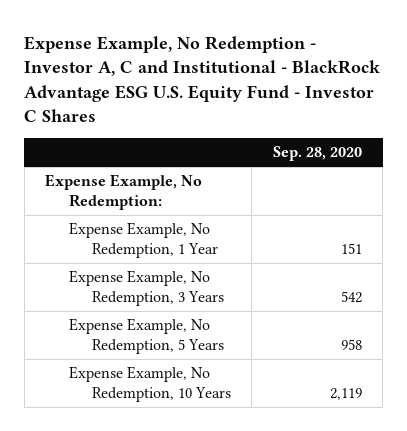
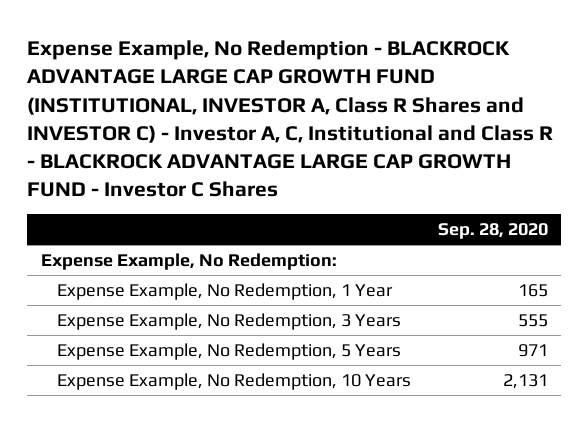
- Expense Example, No Redemption - Investor A, C and Institutional - BlackRock Advantage ESG U.S. Equity Fund - Investor C Shares
+ Expense Example, No Redemption - BLACKROCK ADVANTAGE LARGE CAP GROWTH FUND (INSTITUTIONAL, INVESTOR A, Class R Shares and INVESTOR C) - Investor A, C, Institutional and Class R - BLACKROCK ADVANTAGE LARGE CAP GROWTH FUND - Investor C Shares
- Expense Example, No Redemption, 1 Year | 151
- Expense Example, No Redemption, 3 Years | 542
- Expense Example, No Redemption, 5 Years | 958
- Expense Example, No Redemption, 10 Years | 2,119
+ Expense Example, No Redemption, 1 Year | 165
+ Expense Example, No Redemption, 3 Years | 555
+ Expense Example, No Redemption, 5 Years | 971
+ Expense Example, No Redemption, 10 Years | 2,131

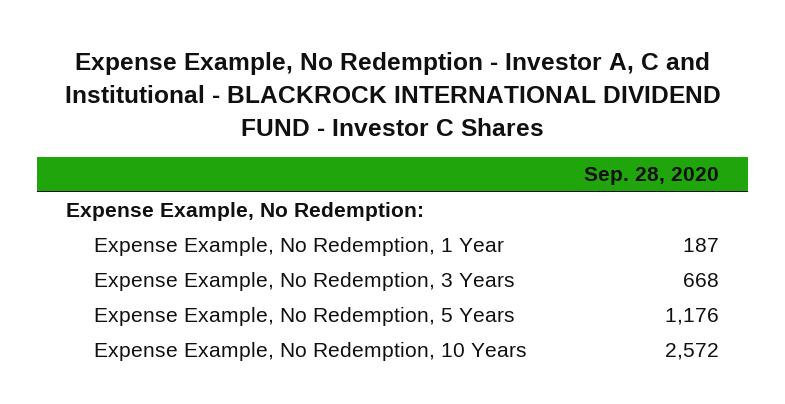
- Expense Example, No Redemption - BLACKROCK ADVANTAGE LARGE CAP GROWTH FUND (INSTITUTIONAL, INVESTOR A, Class R Shares and INVESTOR C) - Investor A, C, Institutional and Class R - BLACKROCK ADVANTAGE LARGE CAP GROWTH FUND - Investor C Shares
+ Expense Example, No Redemption - Investor A, C and Institutional - BLACKROCK INTERNATIONAL DIVIDEND FUND - Investor C Shares
- Expense Example, No Redemption, 1 Year | 165
- Expense Example, No Redemption, 3 Years | 555
- Expense Example, No Redemption, 5 Years | 971
- Expense Example, No Redemption, 10 Years | 2,131
+ Expense Example, No Redemption, 1 Year | 187
+ Expense Example, No Redemption, 3 Years | 668
+ Expense Example, No Redemption, 5 Years | 1,176
+ Expense Example, No Redemption, 10 Years | 2,572

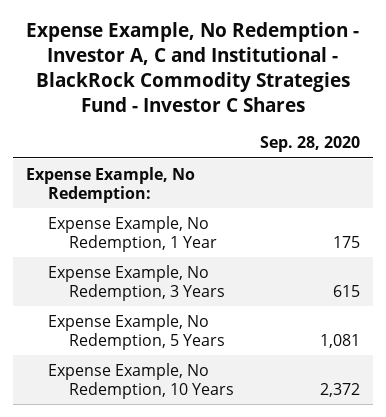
- Expense Example, No Redemption - Investor A, C and Institutional - BLACKROCK INTERNATIONAL DIVIDEND FUND - Investor C Shares
+ Expense Example, No Redemption - Investor A, C and Institutional - BlackRock Commodity Strategies Fund - Investor C Shares
- Expense Example, No Redemption, 1 Year | 187
- Expense Example, No Redemption, 3 Years | 668
- Expense Example, No Redemption, 5 Years | 1,176
- Expense Example, No Redemption, 10 Years | 2,572
+ Expense Example, No Redemption, 1 Year | 175
+ Expense Example, No Redemption, 3 Years | 615
+ Expense Example, No Redemption, 5 Years | 1,081
+ Expense Example, No Redemption, 10 Years | 2,372

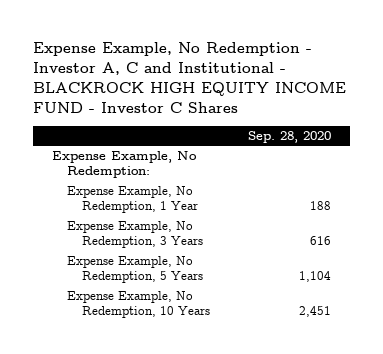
- Expense Example, No Redemption - Investor A, C and Institutional - BlackRock Commodity Strategies Fund - Investor C Shares
+ Expense Example, No Redemption - Investor A, C and Institutional - BLACKROCK HIGH EQUITY INCOME FUND - Investor C Shares
- Expense Example, No Redemption, 1 Year | 175
- Expense Example, No Redemption, 3 Years | 615
- Expense Example, No Redemption, 5 Years | 1,081
- Expense Example, No Redemption, 10 Years | 2,372
+ Expense Example, No Redemption, 1 Year | 188
+ Expense Example, No Redemption, 3 Years | 616
+ Expense Example, No Redemption, 5 Years | 1,104
+ Expense Example, No Redemption, 10 Years | 2,451

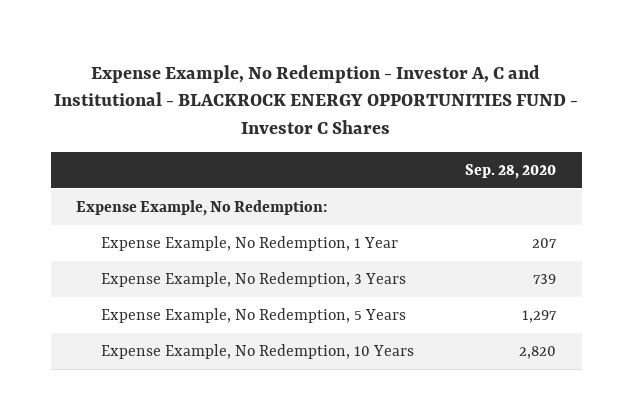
- Expense Example, No Redemption - Investor A, C and Institutional - BLACKROCK HIGH EQUITY INCOME FUND - Investor C Shares
+ Expense Example, No Redemption - Investor A, C and Institutional - BLACKROCK ENERGY OPPORTUNITIES FUND - Investor C Shares
- Expense Example, No Redemption, 1 Year | 188
- Expense Example, No Redemption, 3 Years | 616
- Expense Example, No Redemption, 5 Years | 1,104
- Expense Example, No Redemption, 10 Years | 2,451
+ Expense Example, No Redemption, 1 Year | 207
+ Expense Example, No Redemption, 3 Years | 739
+ Expense Example, No Redemption, 5 Years | 1,297
+ Expense Example, No Redemption, 10 Years | 2,820

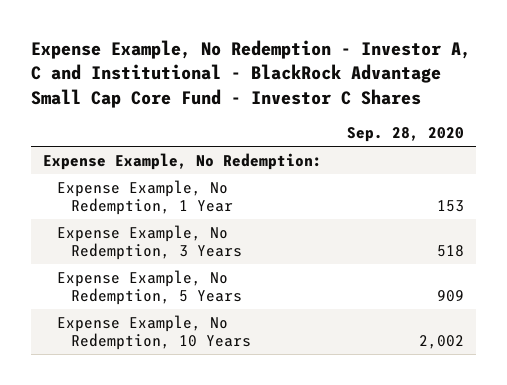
- Expense Example, No Redemption - Investor A, C and Institutional - BLACKROCK ENERGY OPPORTUNITIES FUND - Investor C Shares
+ Expense Example, No Redemption - Investor A, C and Institutional - BlackRock Advantage Small Cap Core Fund - Investor C Shares
- Expense Example, No Redemption, 1 Year | 207
- Expense Example, No Redemption, 3 Years | 739
- Expense Example, No Redemption, 5 Years | 1,297
- Expense Example, No Redemption, 10 Years | 2,820
+ Expense Example, No Redemption, 1 Year | 153
+ Expense Example, No Redemption, 3 Years | 518
+ Expense Example, No Redemption, 5 Years | 909
+ Expense Example, No Redemption, 10 Years | 2,002

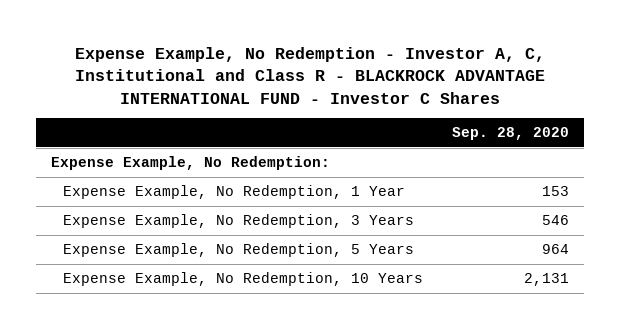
- Expense Example, No Redemption - Investor A, C and Institutional - BlackRock Advantage Small Cap Core Fund - Investor C Shares
+ Expense Example, No Redemption - Investor A, C, Institutional and Class R - BLACKROCK ADVANTAGE INTERNATIONAL FUND - Investor C Shares
- Expense Example, No Redemption, 3 Years | 518
- Expense Example, No Redemption, 5 Years | 909
- Expense Example, No Redemption, 10 Years | 2,002
+ Expense Example, No Redemption, 3 Years | 546
+ Expense Example, No Redemption, 5 Years | 964
+ Expense Example, No Redemption, 10 Years | 2,131

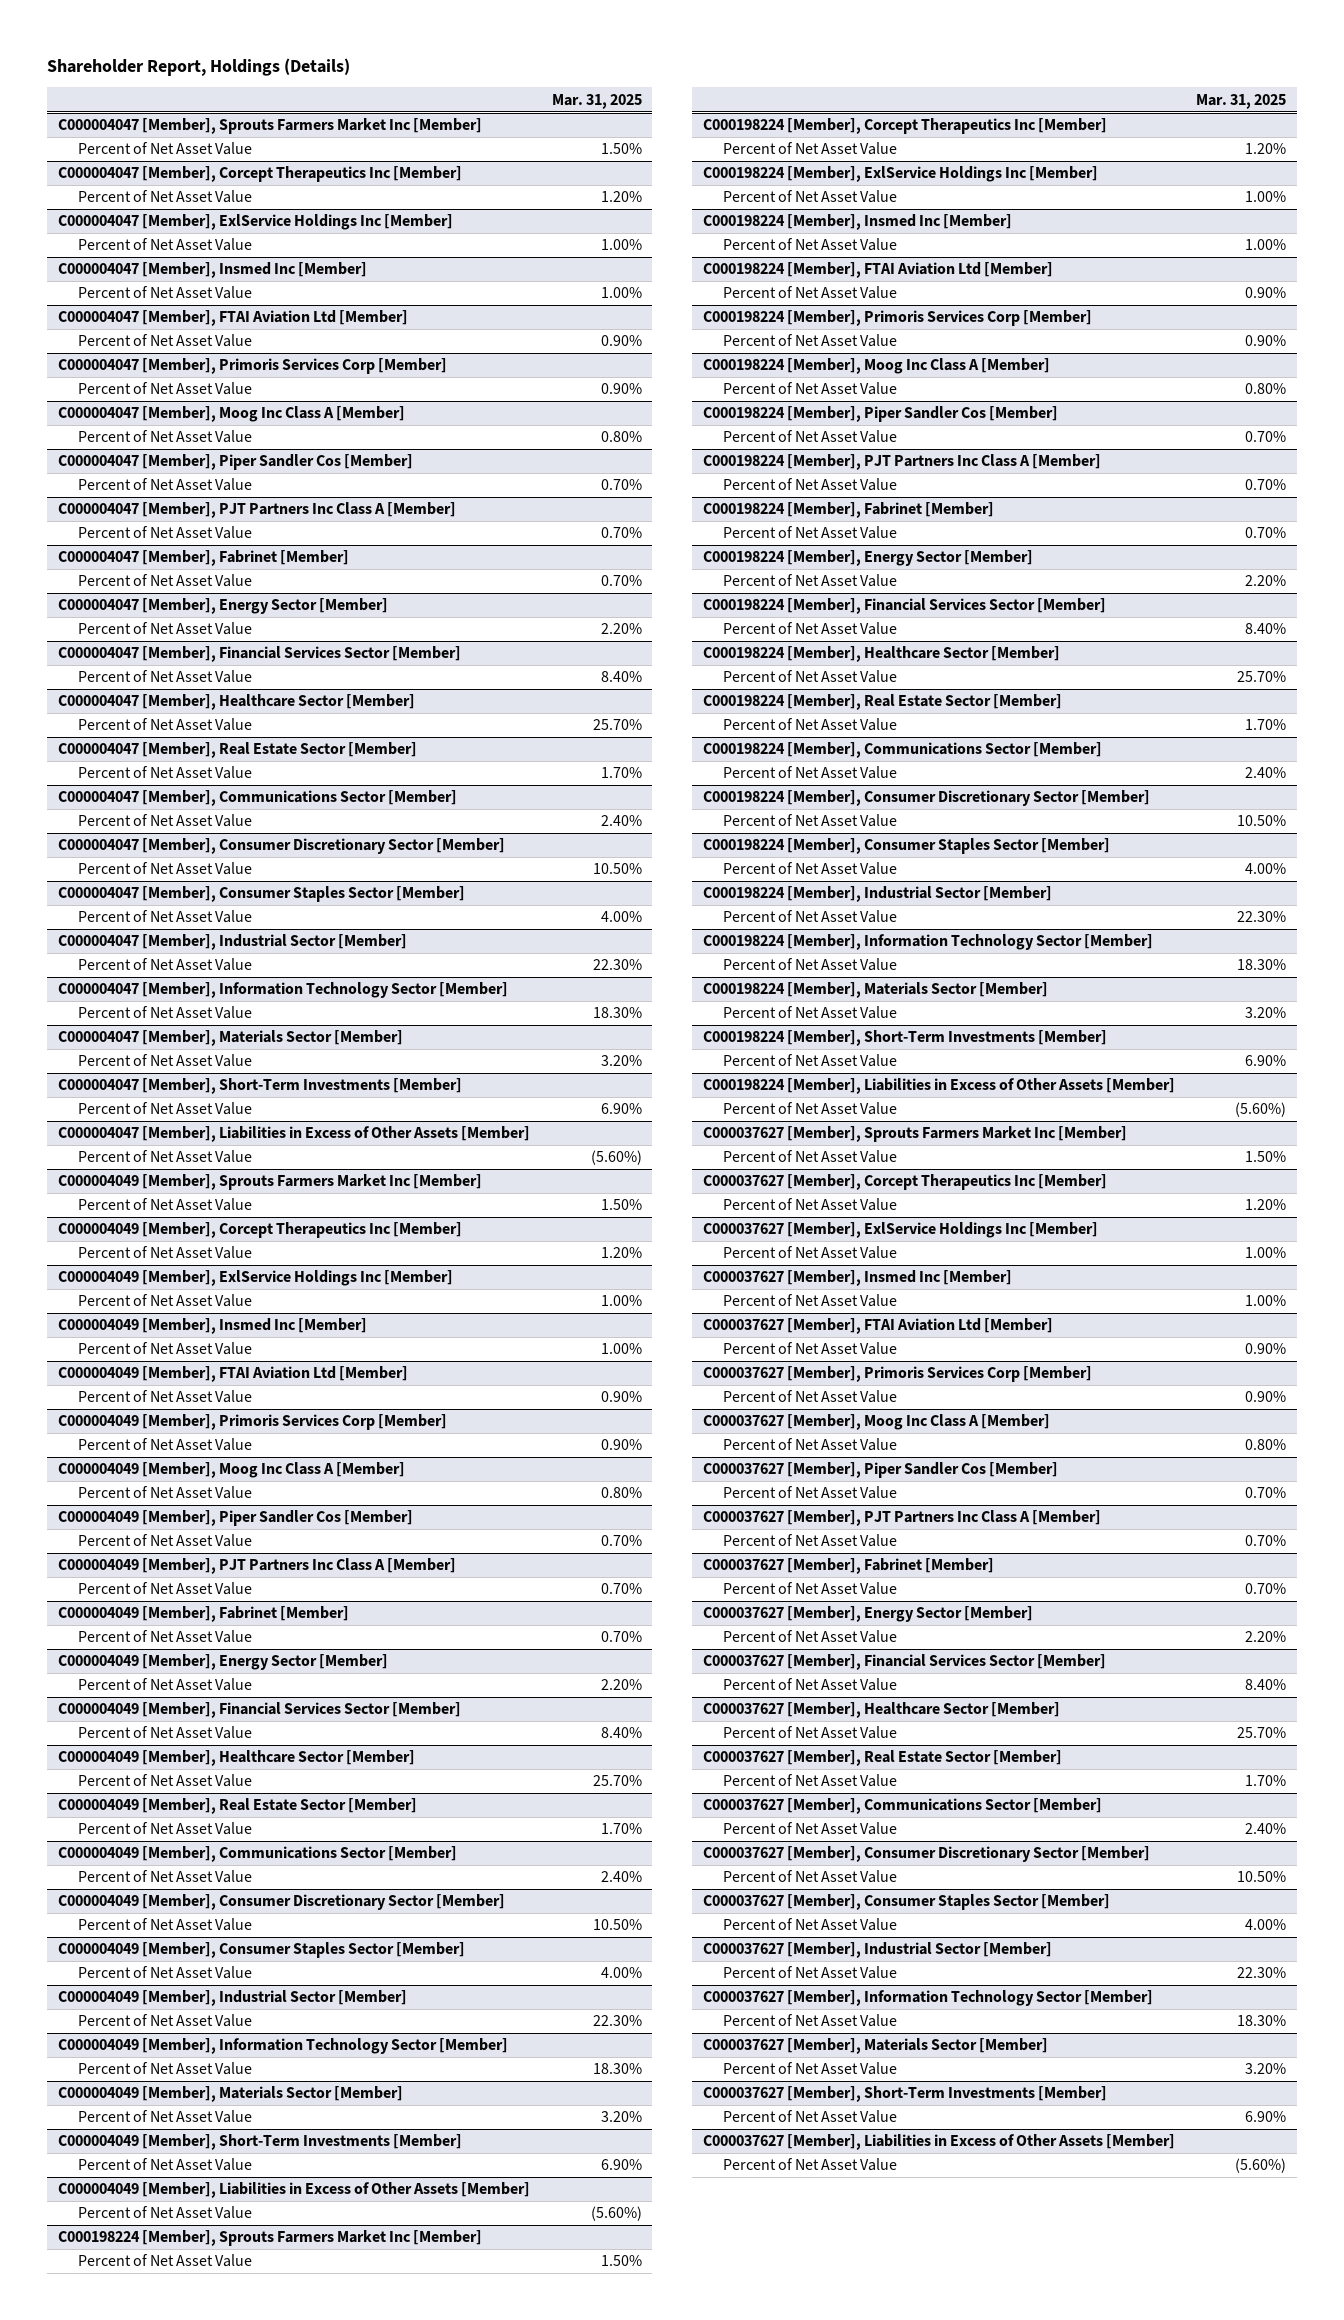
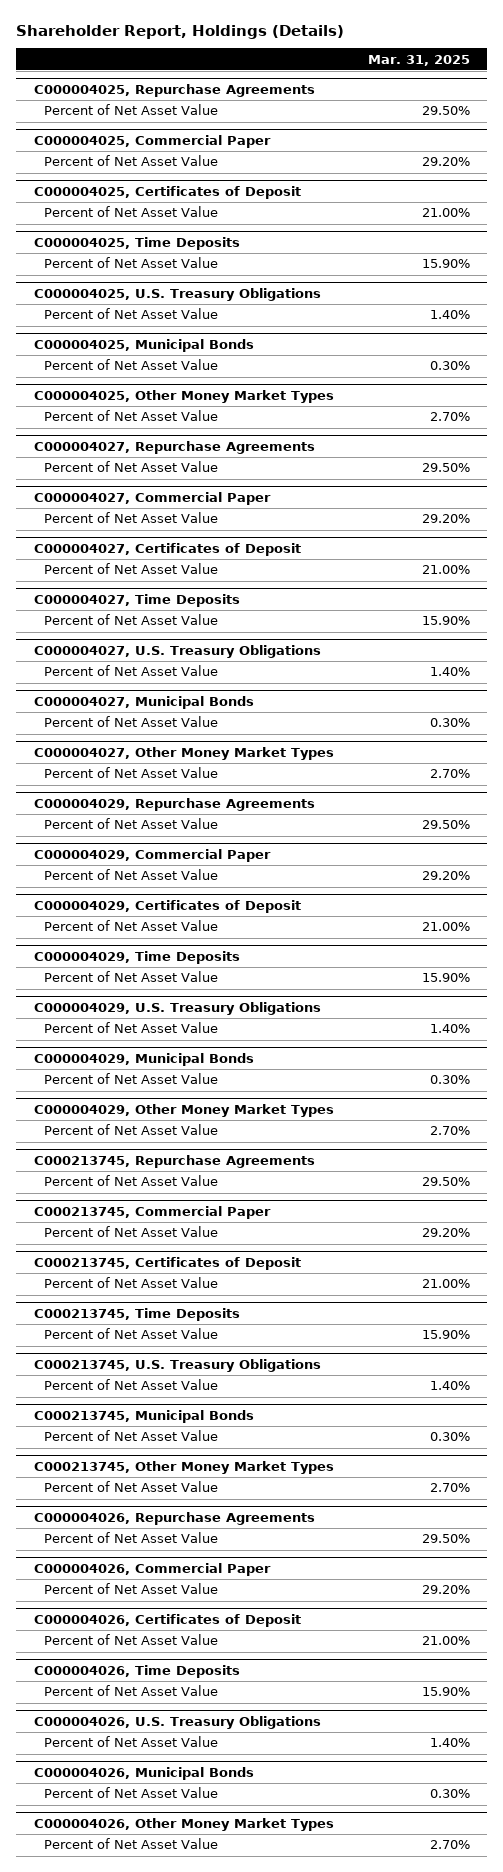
- C000004047 [Member], Sprouts Farmers Market Inc [Member]
- Percent of Net Asset Value | 1.50%
- C000004047 [Member], Corcept Therapeutics Inc [Member]
- Percent of Net Asset Value | 1.20%
- C000004047 [Member], ExlService Holdings Inc [Member]
- Percent of Net Asset Value | 1.00%
- C000004047 [Member], Insmed Inc [Member]
- Percent of Net Asset Value | 1.00%
- C000004047 [Member], FTAI Aviation Ltd [Member]
- Percent of Net Asset Value | 0.90%
- C000004047 [Member], Primoris Services Corp [Member]
- Percent of Net Asset Value | 0.90%
- C000004047 [Member], Moog Inc Class A [Member]
- Percent of Net Asset Value | 0.80%
- C000004047 [Member], Piper Sandler Cos [Member]
- Percent of Net Asset Value | 0.70%
- C000004047 [Member], PJT Partners Inc Class A [Member]
- Percent of Net Asset Value | 0.70%
- C000004047 [Member], Fabrinet [Member]
- Percent of Net Asset Value | 0.70%
- C000004047 [Member], Energy Sector [Member]
- Percent of Net Asset Value | 2.20%
- C000004047 [Member], Financial Services Sector [Member]
- Percent of Net Asset Value | 8.40%
- C000004047 [Member], Healthcare Sector [Member]
- Percent of Net Asset Value | 25.70%
- C000004047 [Member], Real Estate Sector [Member]
- Percent of Net Asset Value | 1.70%
- C000004047 [Member], Communications Sector [Member]
- Percent of Net Asset Value | 2.40%
- C000004047 [Member], Consumer Discretionary Sector [Member]
- Percent of Net Asset Value | 10.50%
- C000004047 [Member], Consumer Staples Sector [Member]
- Percent of Net Asset Value | 4.00%
- C000004047 [Member], Industrial Sector [Member]
- Percent of Net Asset Value | 22.30%
- C000004047 [Member], Information Technology Sector [Member]
- Percent of Net Asset Value | 18.30%
- C000004047 [Member], Materials Sector [Member]
- Percent of Net Asset Value | 3.20%
- C000004047 [Member], Short-Term Investments [Member]
- Percent of Net Asset Value | 6.90%
- C000004047 [Member], Liabilities in Excess of Other Assets [Member]
- Percent of Net Asset Value | (5.60%)
- C000004049 [Member], Sprouts Farmers Market Inc [Member]
- Percent of Net Asset Value | 1.50%
- C000004049 [Member], Corcept Therapeutics Inc [Member]
- Percent of Net Asset Value | 1.20%
- C000004049 [Member], ExlService Holdings Inc [Member]
- Percent of Net Asset Value | 1.00%
- C000004049 [Member], Insmed Inc [Member]
- Percent of Net Asset Value | 1.00%
- C000004049 [Member], FTAI Aviation Ltd [Member]
- Percent of Net Asset Value | 0.90%
- C000004049 [Member], Primoris Services Corp [Member]
- Percent of Net Asset Value | 0.90%
- C000004049 [Member], Moog Inc Class A [Member]
- Percent of Net Asset Value | 0.80%
- C000004049 [Member], Piper Sandler Cos [Member]
- Percent of Net Asset Value | 0.70%
- C000004049 [Member], PJT Partners Inc Class A [Member]
- Percent of Net Asset Value | 0.70%
- C000004049 [Member], Fabrinet [Member]
- Percent of Net Asset Value | 0.70%
- C000004049 [Member], Energy Sector [Member]
- Percent of Net Asset Value | 2.20%
- C000004049 [Member], Financial Services Sector [Member]
- Percent of Net Asset Value | 8.40%
- C000004049 [Member], Healthcare Sector [Member]
- Percent of Net Asset Value | 25.70%
- C000004049 [Member], Real Estate Sector [Member]
- Percent of Net Asset Value | 1.70%
- C000004049 [Member], Communications Sector [Member]
- Percent of Net Asset Value | 2.40%
- C000004049 [Member], Consumer Discretionary Sector [Member]
- Percent of Net Asset Value | 10.50%
- C000004049 [Member], Consumer Staples Sector [Member]
- Percent of Net Asset Value | 4.00%
- C000004049 [Member], Industrial Sector [Member]
- Percent of Net Asset Value | 22.30%
- C000004049 [Member], Information Technology Sector [Member]
- Percent of Net Asset Value | 18.30%
- C000004049 [Member], Materials Sector [Member]
- Percent of Net Asset Value | 3.20%
- C000004049 [Member], Short-Term Investments [Member]
- Percent of Net Asset Value | 6.90%
- C000004049 [Member], Liabilities in Excess of Other Assets [Member]
- Percent of Net Asset Value | (5.60%)
- C000198224 [Member], Sprouts Farmers Market Inc [Member]
- Percent of Net Asset Value | 1.50%
- C000198224 [Member], Corcept Therapeutics Inc [Member]
- Percent of Net Asset Value | 1.20%
- C000198224 [Member], ExlService Holdings Inc [Member]
- Percent of Net Asset Value | 1.00%
- C000198224 [Member], Insmed Inc [Member]
- Percent of Net Asset Value | 1.00%
- C000198224 [Member], FTAI Aviation Ltd [Member]
- Percent of Net Asset Value | 0.90%
- C000198224 [Member], Primoris Services Corp [Member]
- Percent of Net Asset Value | 0.90%
- C000198224 [Member], Moog Inc Class A [Member]
- Percent of Net Asset Value | 0.80%
- C000198224 [Member], Piper Sandler Cos [Member]
- Percent of Net Asset Value | 0.70%
- C000198224 [Member], PJT Partners Inc Class A [Member]
- Percent of Net Asset Value | 0.70%
- C000198224 [Member], Fabrinet [Member]
- Percent of Net Asset Value | 0.70%
- C000198224 [Member], Energy Sector [Member]
- Percent of Net Asset Value | 2.20%
- C000198224 [Member], Financial Services Sector [Member]
- Percent of Net Asset Value | 8.40%
- C000198224 [Member], Healthcare Sector [Member]
- Percent of Net Asset Value | 25.70%
- C000198224 [Member], Real Estate Sector [Member]
- Percent of Net Asset Value | 1.70%
- C000198224 [Member], Communications Sector [Member]
- Percent of Net Asset Value | 2.40%
- C000198224 [Member], Consumer Discretionary Sector [Member]
- Percent of Net Asset Value | 10.50%
- C000198224 [Member], Consumer Staples Sector [Member]
- Percent of Net Asset Value | 4.00%
- C000198224 [Member], Industrial Sector [Member]
- Percent of Net Asset Value | 22.30%
- C000198224 [Member], Information Technology Sector [Member]
- Percent of Net Asset Value | 18.30%
- C000198224 [Member], Materials Sector [Member]
- Percent of Net Asset Value | 3.20%
- C000198224 [Member], Short-Term Investments [Member]
- Percent of Net Asset Value | 6.90%
- C000198224 [Member], Liabilities in Excess of Other Assets [Member]
- Percent of Net Asset Value | (5.60%)
- C000037627 [Member], Sprouts Farmers Market Inc [Member]
- Percent of Net Asset Value | 1.50%
- C000037627 [Member], Corcept Therapeutics Inc [Member]
- Percent of Net Asset Value | 1.20%
- C000037627 [Member], ExlService Holdings Inc [Member]
- Percent of Net Asset Value | 1.00%
- C000037627 [Member], Insmed Inc [Member]
- Percent of Net Asset Value | 1.00%
- C000037627 [Member], FTAI Aviation Ltd [Member]
- Percent of Net Asset Value | 0.90%
- C000037627 [Member], Primoris Services Corp [Member]
- Percent of Net Asset Value | 0.90%
- C000037627 [Member], Moog Inc Class A [Member]
- Percent of Net Asset Value | 0.80%
- C000037627 [Member], Piper Sandler Cos [Member]
- Percent of Net Asset Value | 0.70%
- C000037627 [Member], PJT Partners Inc Class A [Member]
- Percent of Net Asset Value | 0.70%
- C000037627 [Member], Fabrinet [Member]
- Percent of Net Asset Value | 0.70%
- C000037627 [Member], Energy Sector [Member]
- Percent of Net Asset Value | 2.20%
- C000037627 [Member], Financial Services Sector [Member]
- Percent of Net Asset Value | 8.40%
- C000037627 [Member], Healthcare Sector [Member]
- Percent of Net Asset Value | 25.70%
- C000037627 [Member], Real Estate Sector [Member]
- Percent of Net Asset Value | 1.70%
- C000037627 [Member], Communications Sector [Member]
- Percent of Net Asset Value | 2.40%
- C000037627 [Member], Consumer Discretionary Sector [Member]
- Percent of Net Asset Value | 10.50%
- C000037627 [Member], Consumer Staples Sector [Member]
- Percent of Net Asset Value | 4.00%
- C000037627 [Member], Industrial Sector [Member]
- Percent of Net Asset Value | 22.30%
- C000037627 [Member], Information Technology Sector [Member]
- Percent of Net Asset Value | 18.30%
- C000037627 [Member], Materials Sector [Member]
- Percent of Net Asset Value | 3.20%
- C000037627 [Member], Short-Term Investments [Member]
- Percent of Net Asset Value | 6.90%
- C000037627 [Member], Liabilities in Excess of Other Assets [Member]
- Percent of Net Asset Value | (5.60%)
+ C000004025, Repurchase Agreements
+ Percent of Net Asset Value | 29.50%
+ C000004025, Commercial Paper
+ Percent of Net Asset Value | 29.20%
+ C000004025, Certificates of Deposit
+ Percent of Net Asset Value | 21.00%
+ C000004025, Time Deposits
+ Percent of Net Asset Value | 15.90%
+ C000004025, U.S. Treasury Obligations
+ Percent of Net Asset Value | 1.40%
+ C000004025, Municipal Bonds
+ Percent of Net Asset Value | 0.30%
+ C000004025, Other Money Market Types
+ Percent of Net Asset Value | 2.70%
+ C000004027, Repurchase Agreements
+ Percent of Net Asset Value | 29.50%
+ C000004027, Commercial Paper
+ Percent of Net Asset Value | 29.20%
+ C000004027, Certificates of Deposit
+ Percent of Net Asset Value | 21.00%
+ C000004027, Time Deposits
+ Percent of Net Asset Value | 15.90%
+ C000004027, U.S. Treasury Obligations
+ Percent of Net Asset Value | 1.40%
+ C000004027, Municipal Bonds
+ Percent of Net Asset Value | 0.30%
+ C000004027, Other Money Market Types
+ Percent of Net Asset Value | 2.70%
+ C000004029, Repurchase Agreements
+ Percent of Net Asset Value | 29.50%
+ C000004029, Commercial Paper
+ Percent of Net Asset Value | 29.20%
+ C000004029, Certificates of Deposit
+ Percent of Net Asset Value | 21.00%
+ C000004029, Time Deposits
+ Percent of Net Asset Value | 15.90%
+ C000004029, U.S. Treasury Obligations
+ Percent of Net Asset Value | 1.40%
+ C000004029, Municipal Bonds
+ Percent of Net Asset Value | 0.30%
+ C000004029, Other Money Market Types
+ Percent of Net Asset Value | 2.70%
+ C000213745, Repurchase Agreements
+ Percent of Net Asset Value | 29.50%
+ C000213745, Commercial Paper
+ Percent of Net Asset Value | 29.20%
+ C000213745, Certificates of Deposit
+ Percent of Net Asset Value | 21.00%
+ C000213745, Time Deposits
+ Percent of Net Asset Value | 15.90%
+ C000213745, U.S. Treasury Obligations
+ Percent of Net Asset Value | 1.40%
+ C000213745, Municipal Bonds
+ Percent of Net Asset Value | 0.30%
+ C000213745, Other Money Market Types
+ Percent of Net Asset Value | 2.70%
+ C000004026, Repurchase Agreements
+ Percent of Net Asset Value | 29.50%
+ C000004026, Commercial Paper
+ Percent of Net Asset Value | 29.20%
+ C000004026, Certificates of Deposit
+ Percent of Net Asset Value | 21.00%
+ C000004026, Time Deposits
+ Percent of Net Asset Value | 15.90%
+ C000004026, U.S. Treasury Obligations
+ Percent of Net Asset Value | 1.40%
+ C000004026, Municipal Bonds
+ Percent of Net Asset Value | 0.30%
+ C000004026, Other Money Market Types
+ Percent of Net Asset Value | 2.70%

